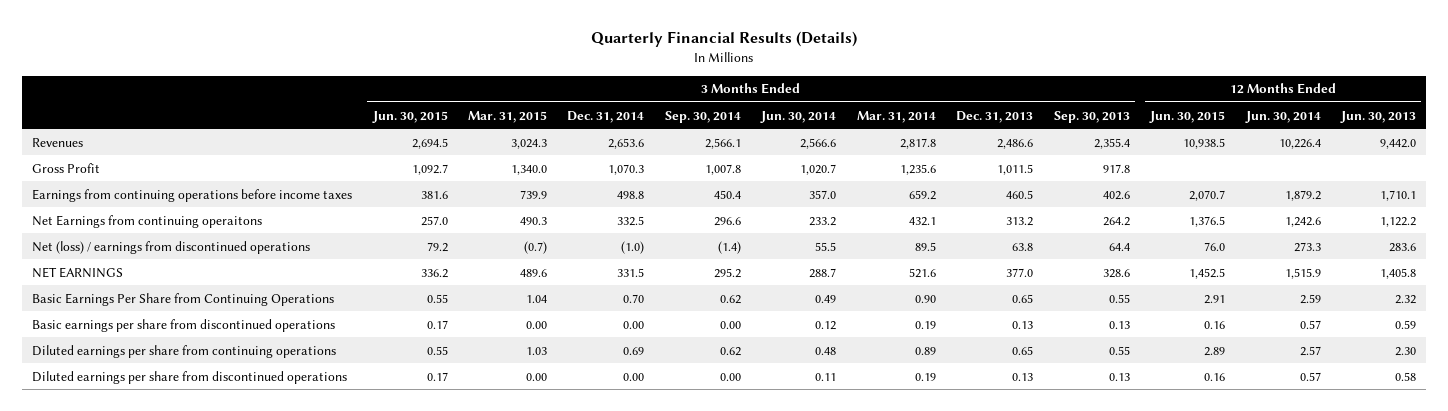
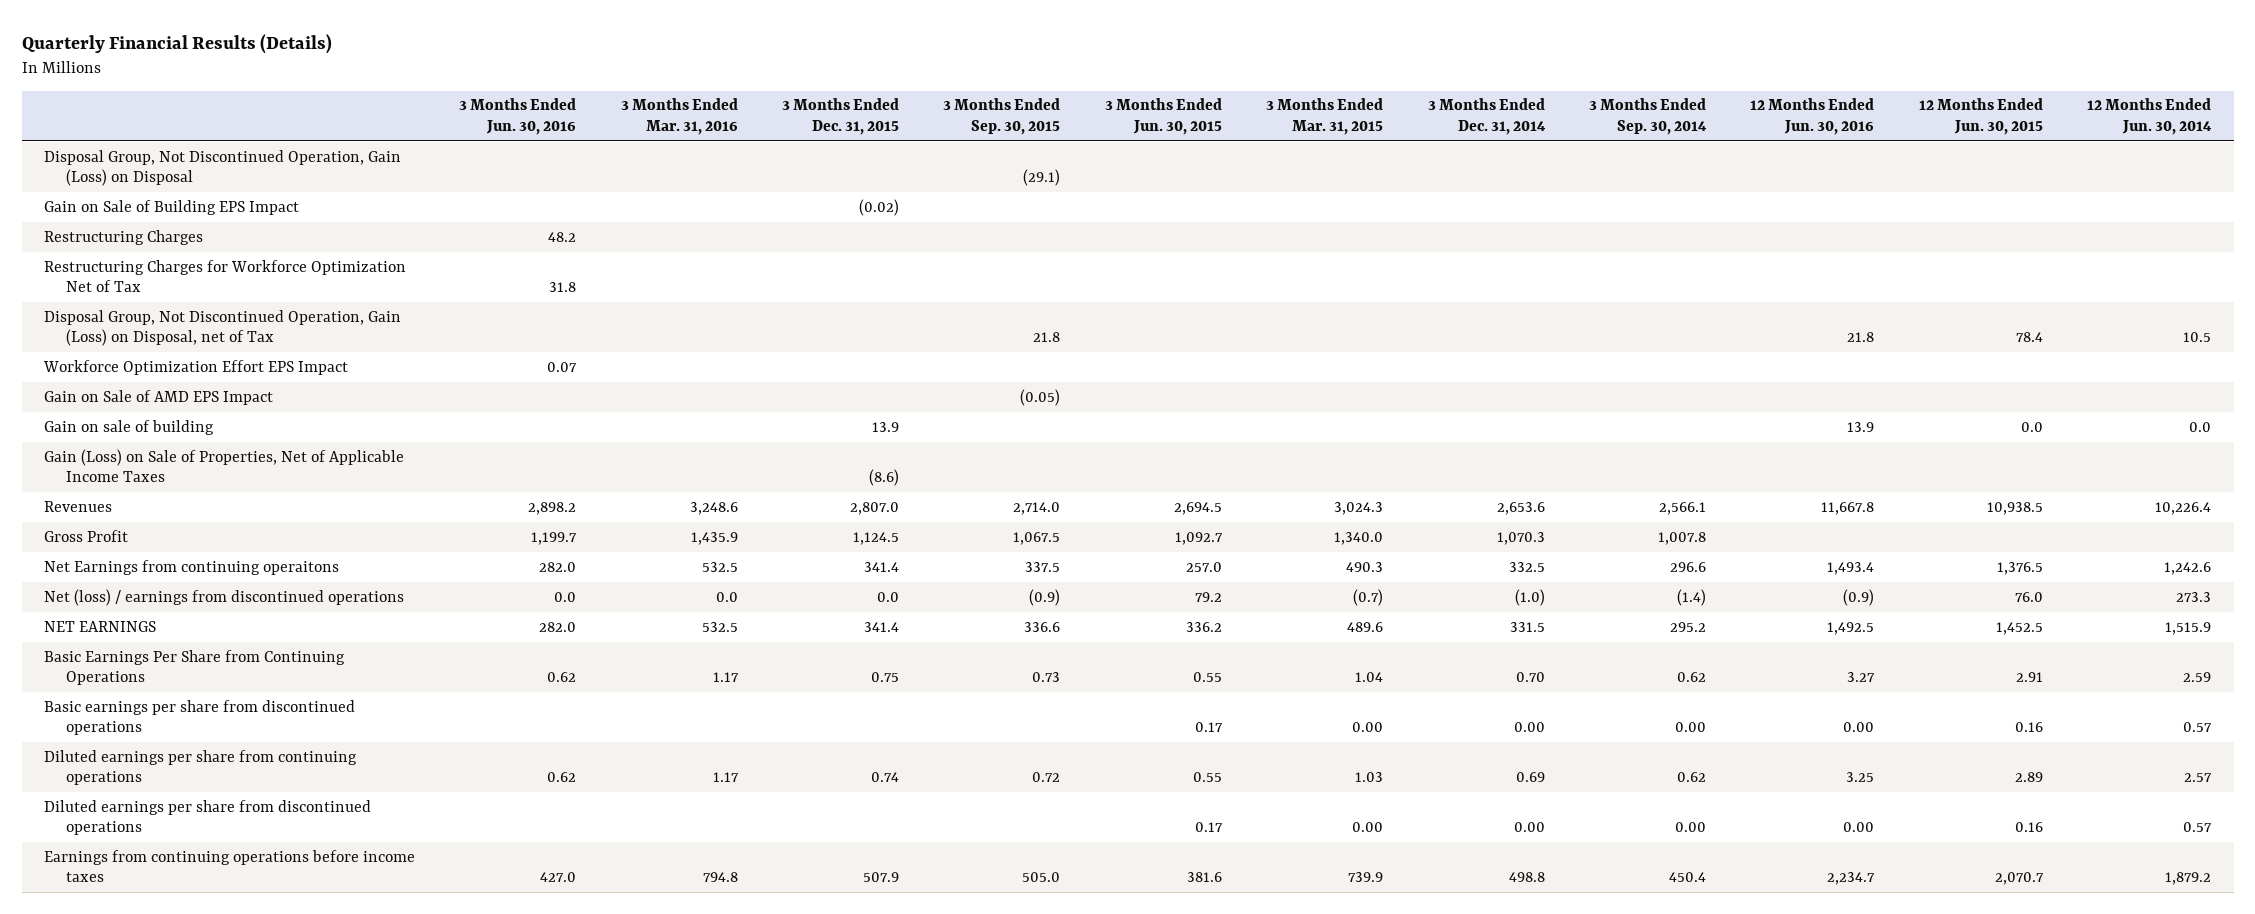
- | 3 Months Ended Jun. 30, 2015 | 3 Months Ended Mar. 31, 2015 | 3 Months Ended Dec. 31, 2014 | 3 Months Ended Sep. 30, 2014 | 3 Months Ended Jun. 30, 2014 | 3 Months Ended Mar. 31, 2014 | 3 Months Ended Dec. 31, 2013 | 3 Months Ended Sep. 30, 2013 | 12 Months Ended Jun. 30, 2015 | 12 Months Ended Jun. 30, 2014 | 12 Months Ended Jun. 30, 2013
+ | 3 Months Ended Jun. 30, 2016 | 3 Months Ended Mar. 31, 2016 | 3 Months Ended Dec. 31, 2015 | 3 Months Ended Sep. 30, 2015 | 3 Months Ended Jun. 30, 2015 | 3 Months Ended Mar. 31, 2015 | 3 Months Ended Dec. 31, 2014 | 3 Months Ended Sep. 30, 2014 | 12 Months Ended Jun. 30, 2016 | 12 Months Ended Jun. 30, 2015 | 12 Months Ended Jun. 30, 2014
+ Disposal Group, Not Discontinued Operation, Gain (Loss) on Disposal | | | | (29.1) | | | | | | |
+ Gain on Sale of Building EPS Impact | | | (0.02) | | | | | | | |
+ Restructuring Charges | 48.2 | | | | | | | | | |
+ Restructuring Charges for Workforce Optimization Net of Tax | 31.8 | | | | | | | | | |
+ Disposal Group, Not Discontinued Operation, Gain (Loss) on Disposal, net of Tax | | | | 21.8 | | | | | 21.8 | 78.4 | 10.5
+ Workforce Optimization Effort EPS Impact | 0.07 | | | | | | | | | |
+ Gain on Sale of AMD EPS Impact | | | | (0.05) | | | | | | |
+ Gain on sale of building | | | 13.9 | | | | | | 13.9 | 0.0 | 0.0
+ Gain (Loss) on Sale of Properties, Net of Applicable Income Taxes | | | (8.6) | | | | | | | |
moved down: Earnings from continuing operations before income taxes | 427.0 | 794.8 | 507.9 | 505.0 | 381.6 | 739.9 | 498.8 | 450.4 | 2,234.7 | 2,070.7 | 1,879.2

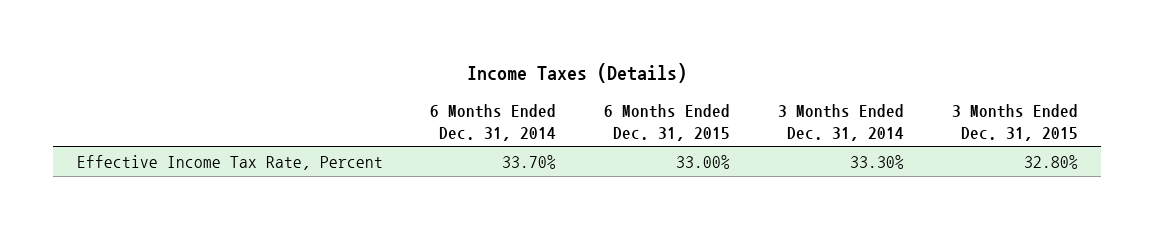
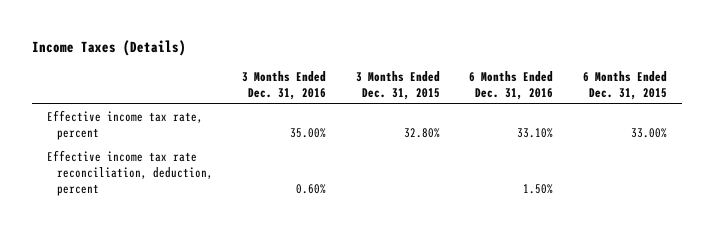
- | 6 Months Ended Dec. 31, 2014 | 6 Months Ended Dec. 31, 2015 | 3 Months Ended Dec. 31, 2014 | 3 Months Ended Dec. 31, 2015
+ | 3 Months Ended Dec. 31, 2016 | 3 Months Ended Dec. 31, 2015 | 6 Months Ended Dec. 31, 2016 | 6 Months Ended Dec. 31, 2015
- Effective Income Tax Rate, Percent | 33.70% | 33.00% | 33.30% | 32.80%
+ Effective income tax rate, percent | 35.00% | 32.80% | 33.10% | 33.00%
+ Effective income tax rate reconciliation, deduction, percent | 0.60% | | 1.50% |

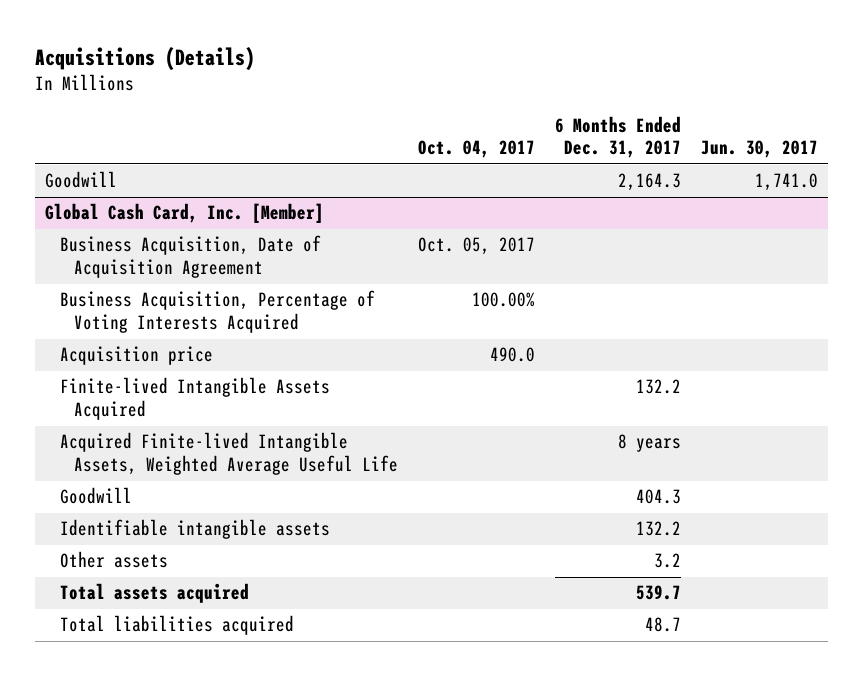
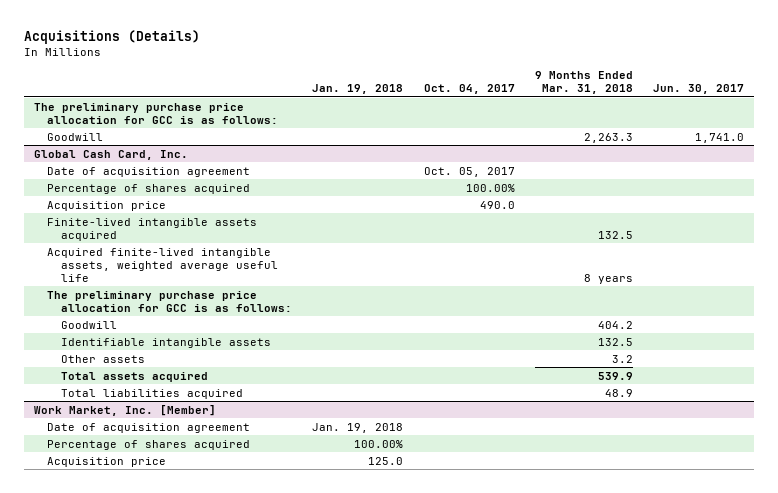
- | Oct. 04, 2017 | 6 Months Ended Dec. 31, 2017 | Jun. 30, 2017
+ | Jan. 19, 2018 | Oct. 04, 2017 | 9 Months Ended Mar. 31, 2018 | Jun. 30, 2017
+ The preliminary purchase price allocation for GCC is as follows:
- Global Cash Card, Inc. [Member]
- Business Acquisition, Date of Acquisition Agreement | Oct. 05, 2017 | |
- Business Acquisition, Percentage of Voting Interests Acquired | 100.00% | |
+ Global Cash Card, Inc.
+ Date of acquisition agreement | | Oct. 05, 2017 | |
+ Percentage of shares acquired | | 100.00% | |
- Finite-lived Intangible Assets Acquired | | 132.2 |
- Acquired Finite-lived Intangible Assets, Weighted Average Useful Life | | 8 years |
+ Finite-lived intangible assets acquired | | | 132.5 |
+ Acquired finite-lived intangible assets, weighted average useful life | | | 8 years |
+ The preliminary purchase price allocation for GCC is as follows:
+ Work Market, Inc. [Member]
+ Date of acquisition agreement | Jan. 19, 2018 | | |
+ Percentage of shares acquired | 100.00% | | |
+ Acquisition price | 125.0 | | |

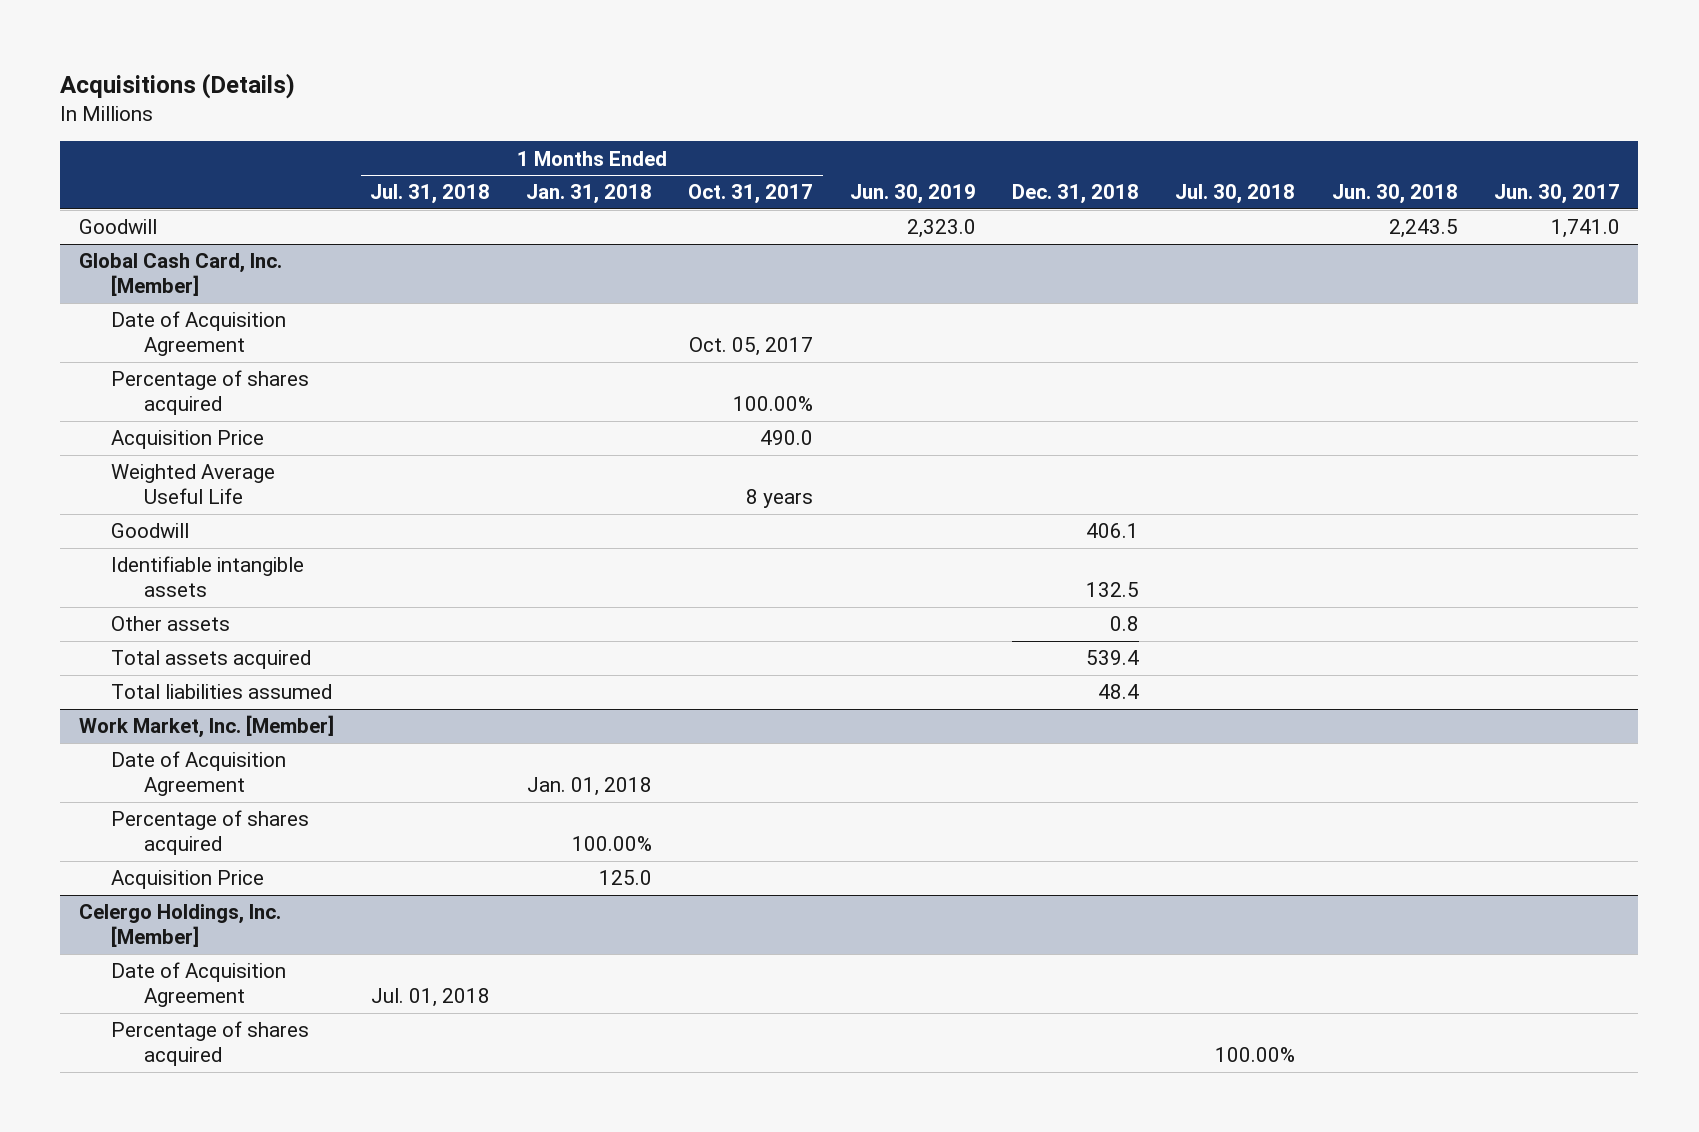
- | Jan. 19, 2018 | Oct. 04, 2017 | 9 Months Ended Mar. 31, 2018 | Jun. 30, 2017
+ | 1 Months Ended Jul. 31, 2018 | 1 Months Ended Jan. 31, 2018 | 1 Months Ended Oct. 31, 2017 | Jun. 30, 2019 | Dec. 31, 2018 | Jul. 30, 2018 | Jun. 30, 2018 | Jun. 30, 2017
- The preliminary purchase price allocation for GCC is as follows:
- Global Cash Card, Inc.
- Date of acquisition agreement | | Oct. 05, 2017 | |
+ Global Cash Card, Inc. [Member]
+ Date of Acquisition Agreement | | | Oct. 05, 2017 | | | | |
- Acquisition price | | 490.0 | |
- Finite-lived intangible assets acquired | | | 132.5 |
- Acquired finite-lived intangible assets, weighted average useful life | | | 8 years |
- The preliminary purchase price allocation for GCC is as follows:
+ Acquisition Price | | | 490.0 | | | | |
+ Weighted Average Useful Life | | | 8 years | | | | |
- Total liabilities acquired | | | 48.9 |
+ Total liabilities assumed | | | | | 48.4 | | |
@ Work Market, Inc. [Member]
- Date of acquisition agreement | Jan. 19, 2018 | | |
+ Date of Acquisition Agreement | | Jan. 01, 2018 | | | | | |
- Acquisition price | 125.0 | | |
+ Acquisition Price | | 125.0 | | | | | |
+ Celergo Holdings, Inc. [Member]
+ Date of Acquisition Agreement | Jul. 01, 2018 | | | | | | |
+ Percentage of shares acquired | | | | | | 100.00% | |

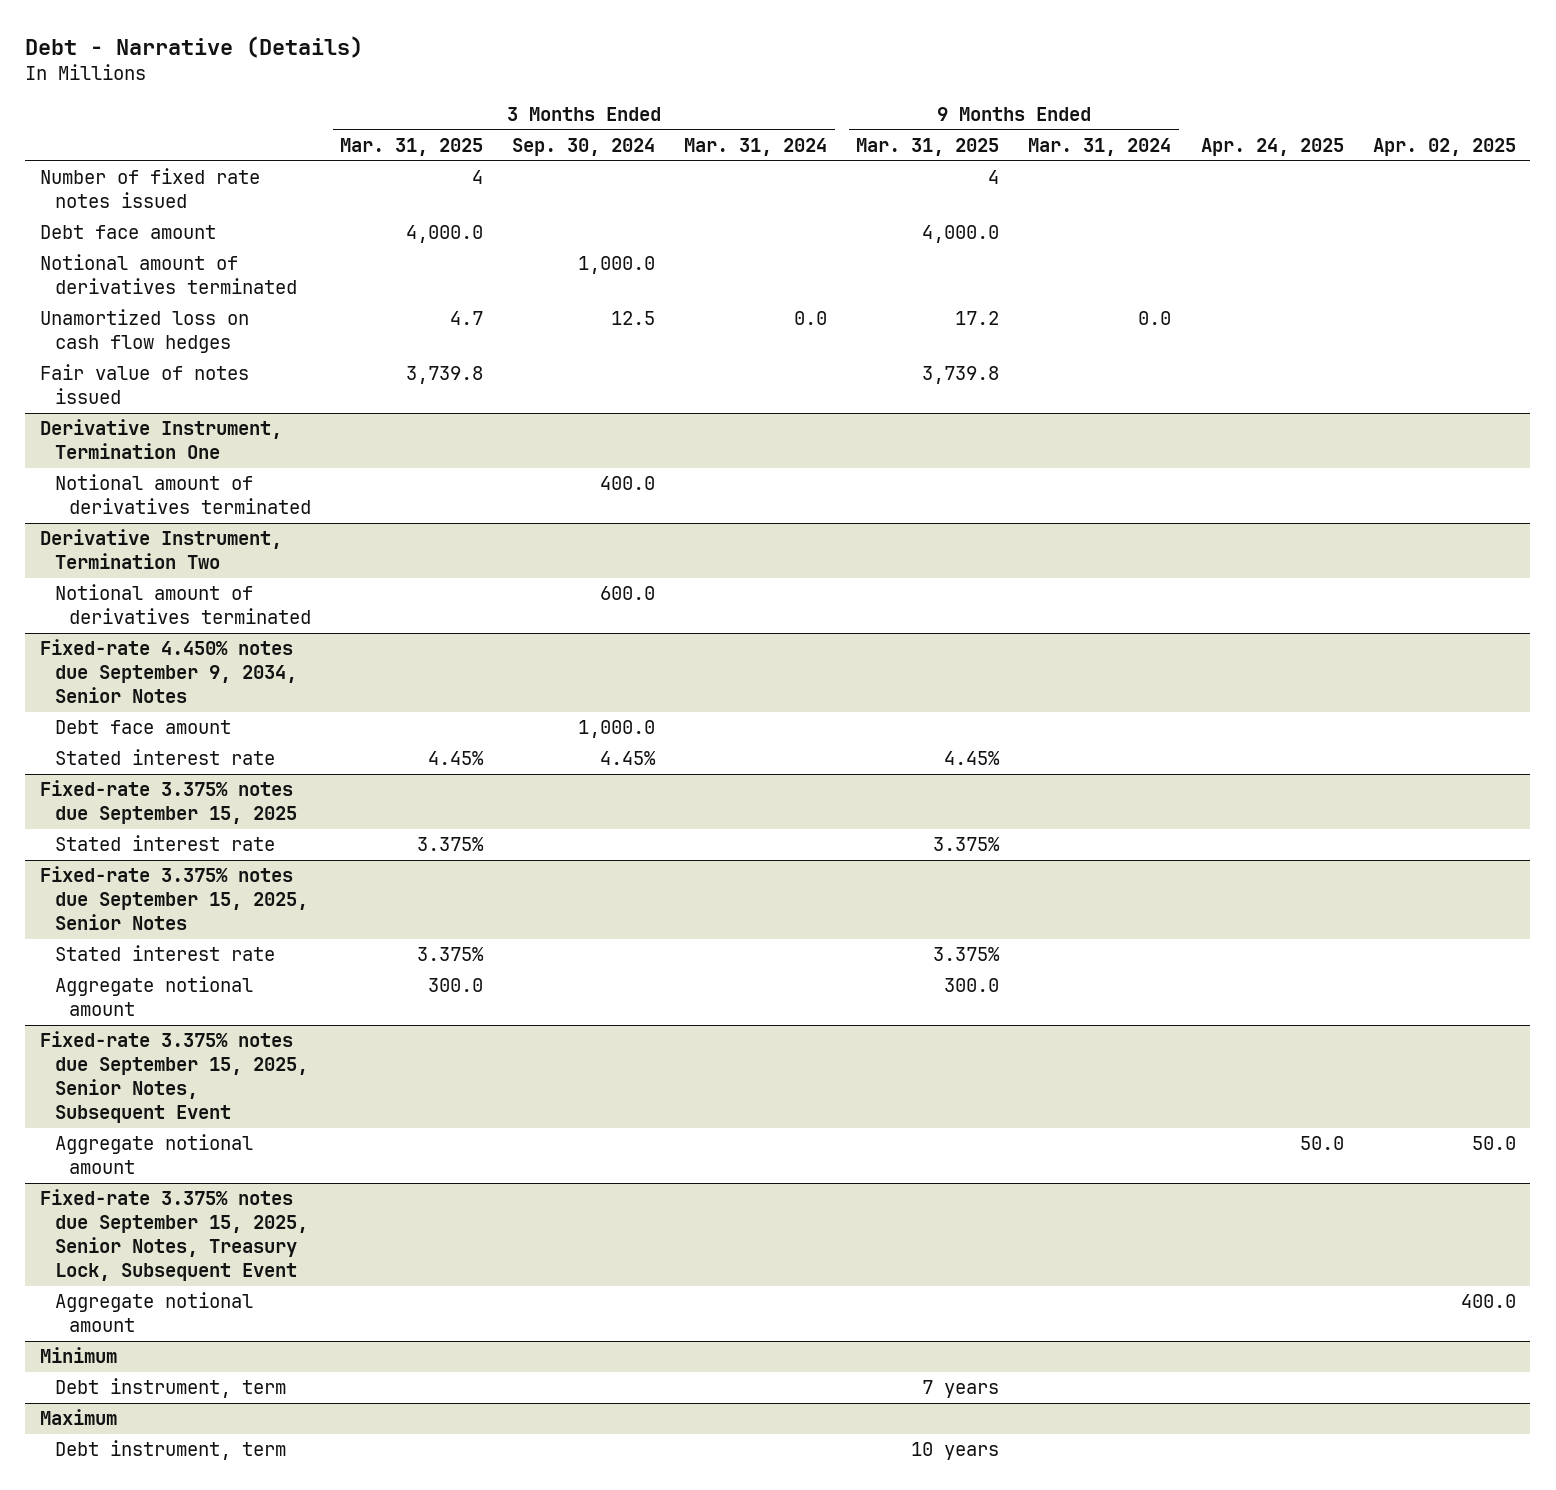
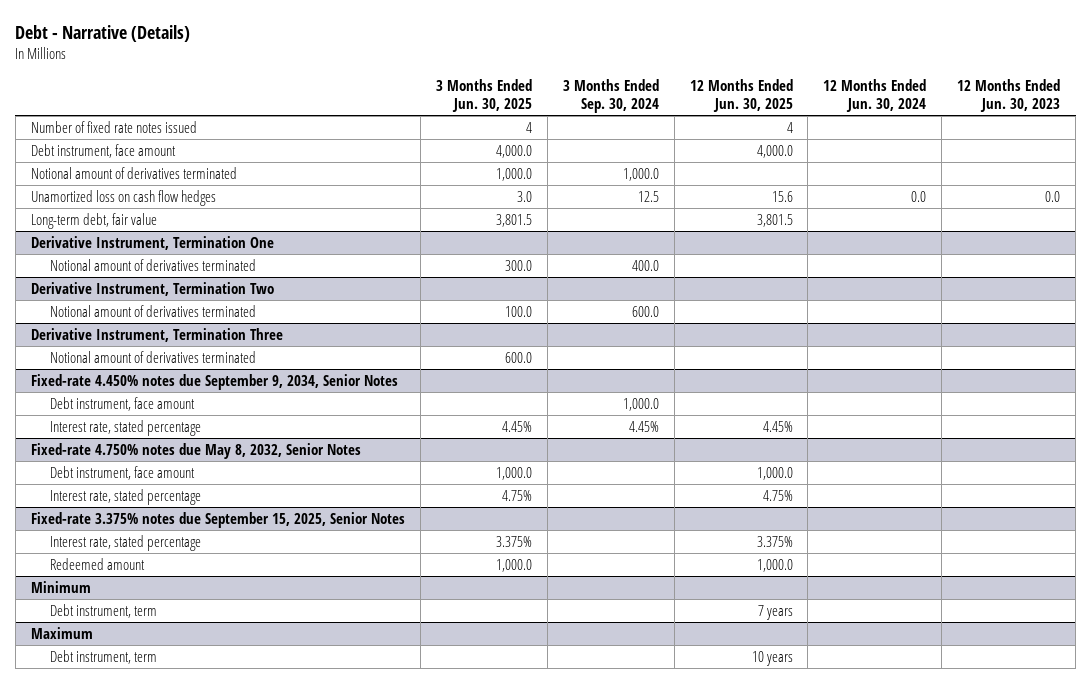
- | 3 Months Ended Mar. 31, 2025 | 3 Months Ended Sep. 30, 2024 | 3 Months Ended Mar. 31, 2024 | 9 Months Ended Mar. 31, 2025 | 9 Months Ended Mar. 31, 2024 | Apr. 24, 2025 | Apr. 02, 2025
+ | 3 Months Ended Jun. 30, 2025 | 3 Months Ended Sep. 30, 2024 | 12 Months Ended Jun. 30, 2025 | 12 Months Ended Jun. 30, 2024 | 12 Months Ended Jun. 30, 2023
- Debt face amount | 4,000.0 | | | 4,000.0 | | |
+ Debt instrument, face amount | 4,000.0 | | 4,000.0 | |
- Fair value of notes issued | 3,739.8 | | | 3,739.8 | | |
+ Long-term debt, fair value | 3,801.5 | | 3,801.5 | |
+ Derivative Instrument, Termination Three
+ Notional amount of derivatives terminated | 600.0 | | | |
@ Fixed-rate 4.450% notes due September 9, 2034, Senior Notes
- Debt face amount | | 1,000.0 | | | | |
- Stated interest rate | 4.45% | 4.45% | | 4.45% | | |
- Fixed-rate 3.375% notes due September 15, 2025
- Stated interest rate | 3.375% | | | 3.375% | | |
@ Fixed-rate 4.450% notes due September 9, 2034, Senior Notes
+ Debt instrument, face amount | | 1,000.0 | | |
+ Interest rate, stated percentage | 4.45% | 4.45% | 4.45% | |
+ Fixed-rate 4.750% notes due May 8, 2032, Senior Notes
+ Debt instrument, face amount | 1,000.0 | | 1,000.0 | |
+ Interest rate, stated percentage | 4.75% | | 4.75% | |
@ Fixed-rate 3.375% notes due September 15, 2025, Senior Notes
- Stated interest rate | 3.375% | | | 3.375% | | |
- Aggregate notional amount | 300.0 | | | 300.0 | | |
- Fixed-rate 3.375% notes due September 15, 2025, Senior Notes, Subsequent Event
- Aggregate notional amount | | | | | | 50.0 | 50.0
- Fixed-rate 3.375% notes due September 15, 2025, Senior Notes, Treasury Lock, Subsequent Event
- Aggregate notional amount | | | | | | | 400.0
@ Fixed-rate 3.375% notes due September 15, 2025, Senior Notes
+ Interest rate, stated percentage | 3.375% | | 3.375% | |
+ Redeemed amount | 1,000.0 | | 1,000.0 | |

